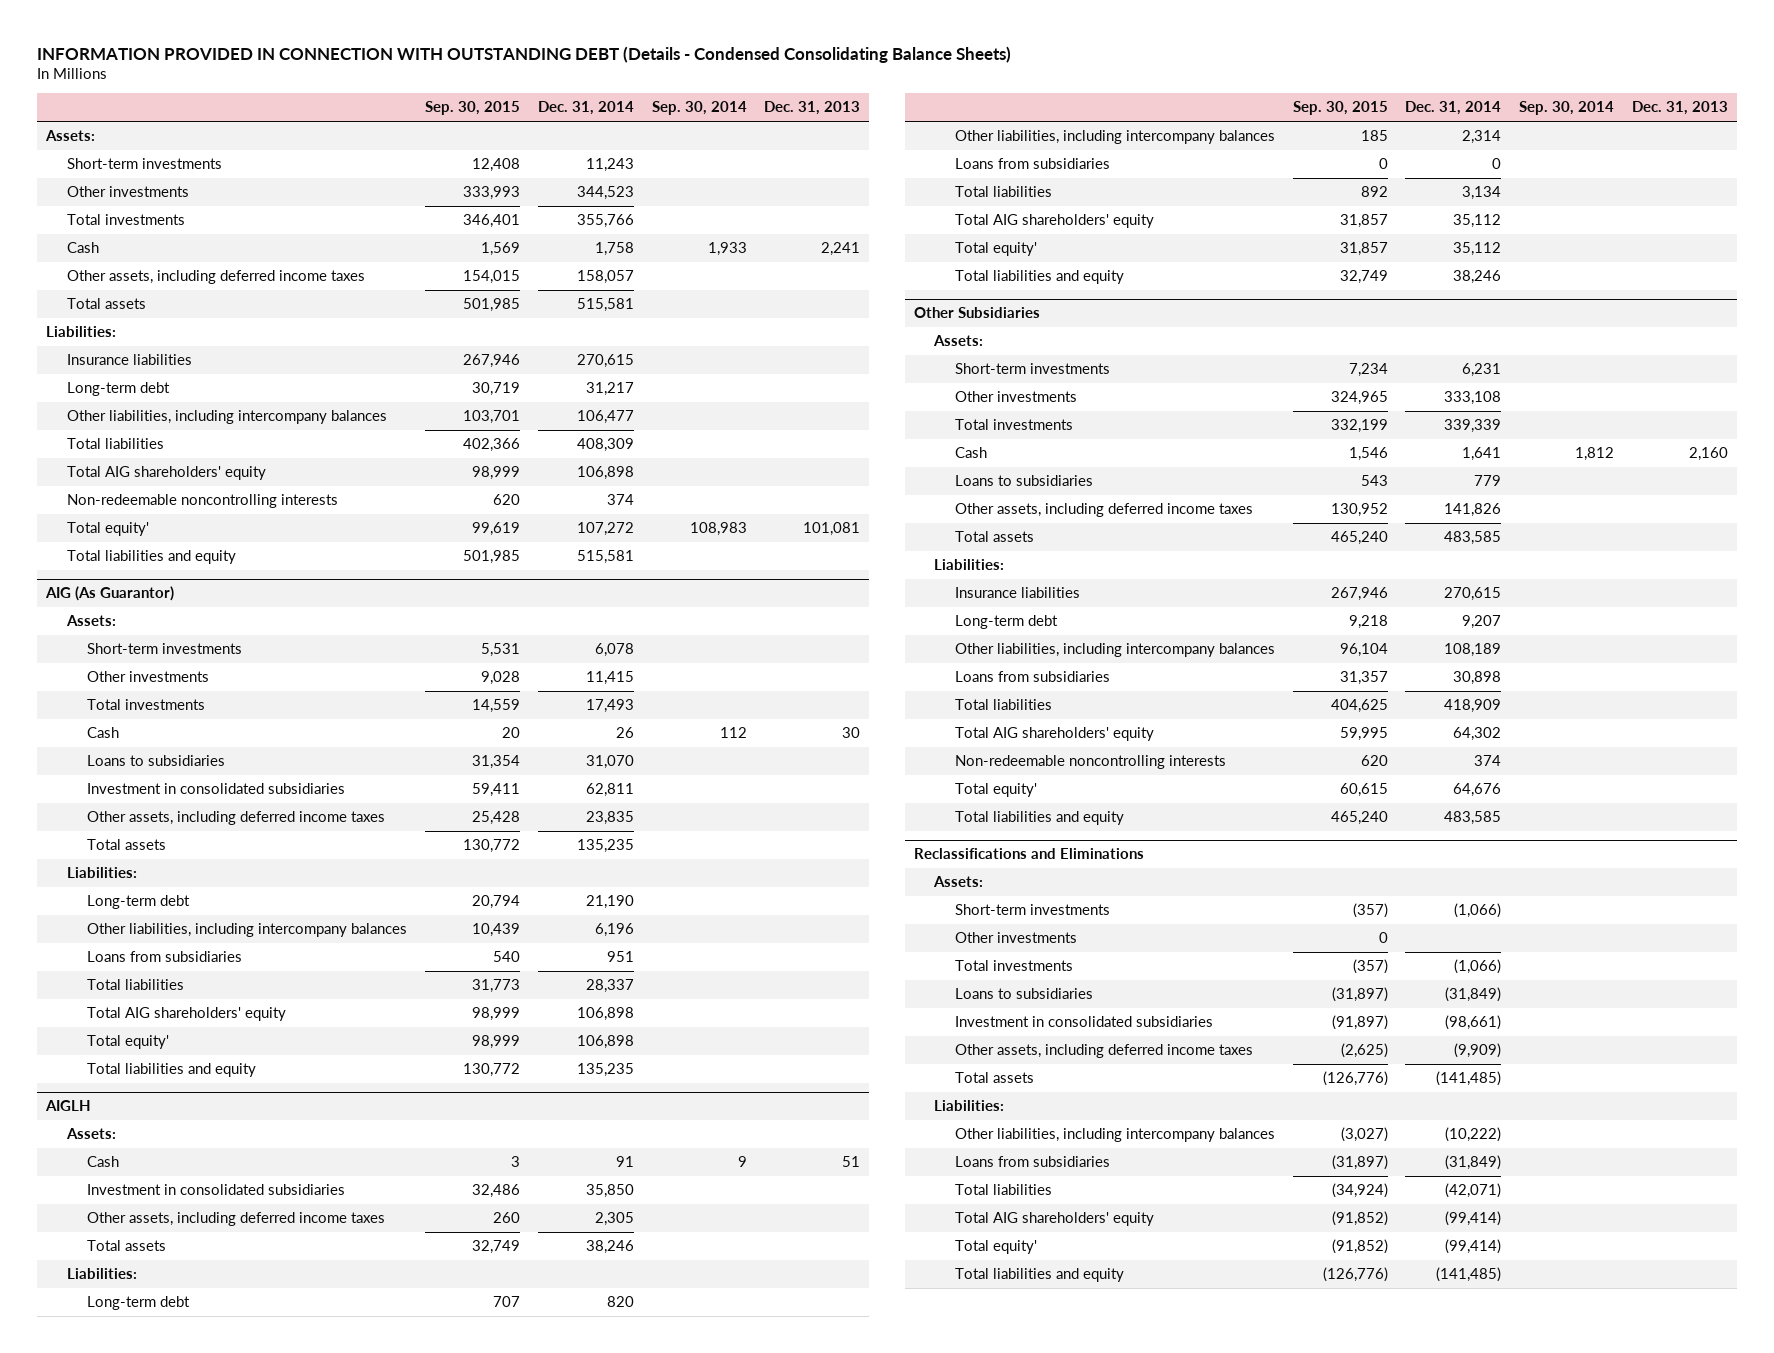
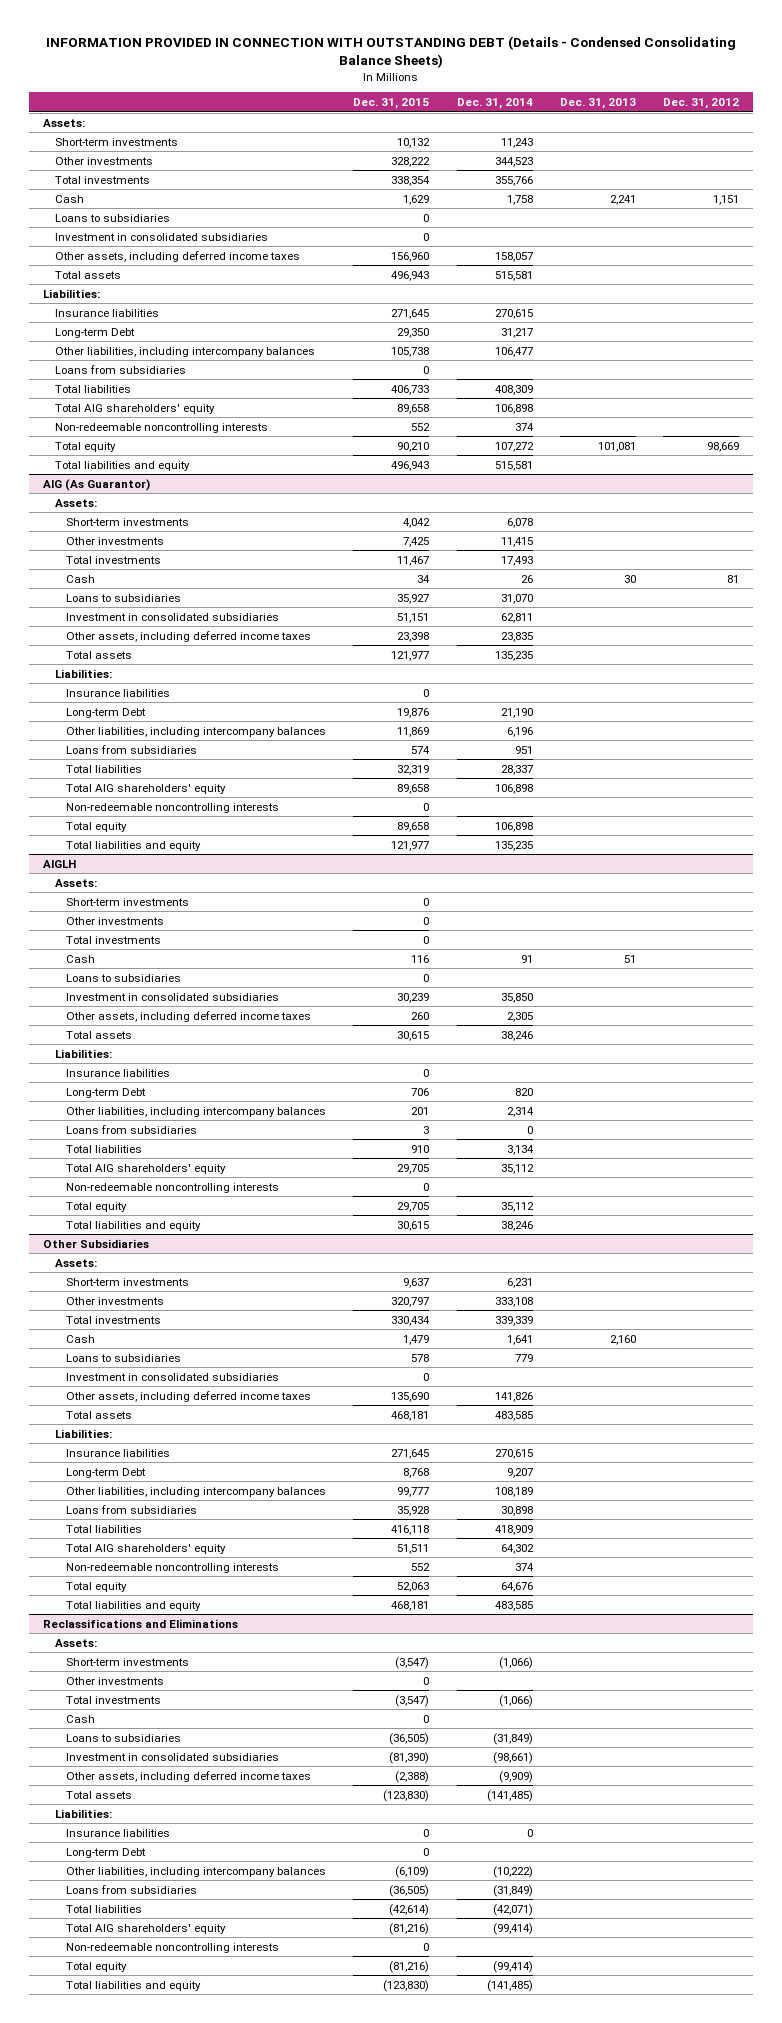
- | Sep. 30, 2015 | Dec. 31, 2014 | Sep. 30, 2014 | Dec. 31, 2013
+ | Dec. 31, 2015 | Dec. 31, 2014 | Dec. 31, 2013 | Dec. 31, 2012
+ Loans to subsidiaries | 0 | | |
+ Investment in consolidated subsidiaries | 0 | | |
- Long-term debt | 30,719 | 31,217 | |
+ Long-term Debt | 29,350 | 31,217 | |
+ Loans from subsidiaries | 0 | | |
- Total equity' | 99,619 | 107,272 | 108,983 | 101,081
+ Total equity | 90,210 | 107,272 | 101,081 | 98,669
@ AIG (As Guarantor)
- Long-term debt | 20,794 | 21,190 | |
+ Insurance liabilities | 0 | | |
+ Long-term Debt | 19,876 | 21,190 | |
- Total equity' | 98,999 | 106,898 | |
+ Non-redeemable noncontrolling interests | 0 | | |
+ Total equity | 89,658 | 106,898 | |
@ AIGLH
+ Short-term investments | 0 | | |
+ Other investments | 0 | | |
+ Total investments | 0 | | |
+ Loans to subsidiaries | 0 | | |
- Long-term debt | 707 | 820 | |
+ Insurance liabilities | 0 | | |
+ Long-term Debt | 706 | 820 | |
- Total equity' | 31,857 | 35,112 | |
+ Non-redeemable noncontrolling interests | 0 | | |
+ Total equity | 29,705 | 35,112 | |
@ Other Subsidiaries
+ Investment in consolidated subsidiaries | 0 | | |
- Long-term debt | 9,218 | 9,207 | |
+ Long-term Debt | 8,768 | 9,207 | |
- Total equity' | 60,615 | 64,676 | |
+ Total equity | 52,063 | 64,676 | |
@ Reclassifications and Eliminations
+ Cash | 0 | | |
+ Insurance liabilities | 0 | 0 | |
+ Long-term Debt | 0 | | |
- Total equity' | (91,852) | (99,414) | |
+ Non-redeemable noncontrolling interests | 0 | | |
+ Total equity | (81,216) | (99,414) | |

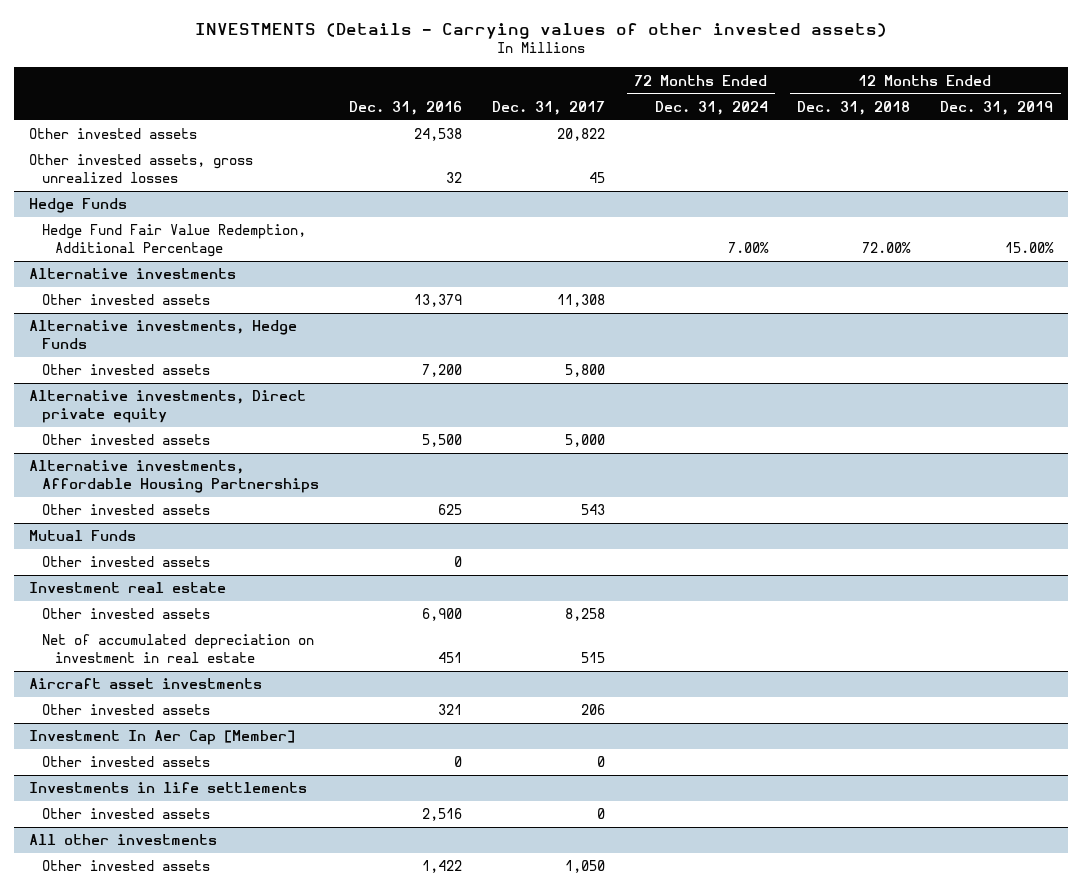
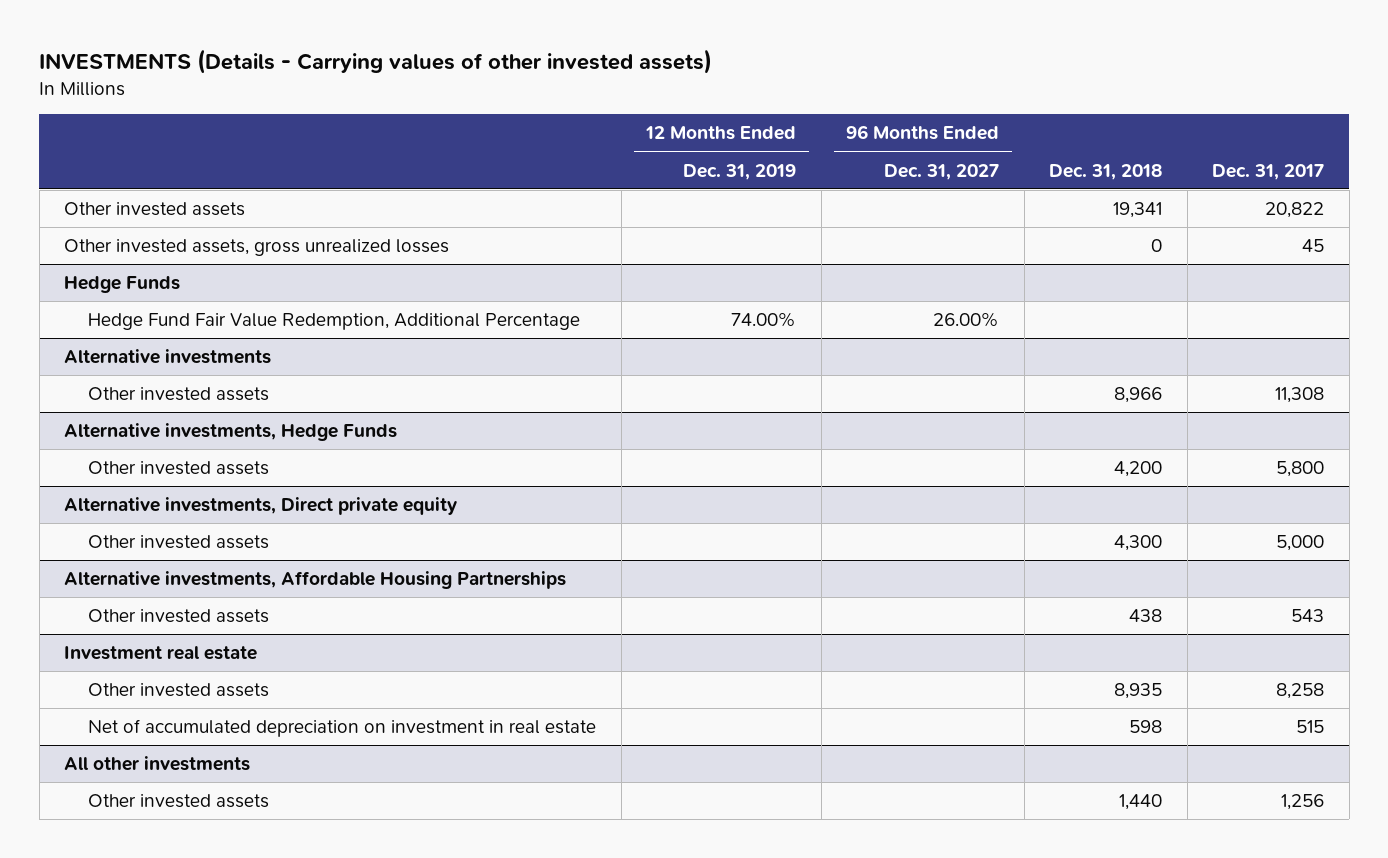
- | Dec. 31, 2016 | Dec. 31, 2017 | 72 Months Ended Dec. 31, 2024 | 12 Months Ended Dec. 31, 2018 | 12 Months Ended Dec. 31, 2019
+ | 12 Months Ended Dec. 31, 2019 | 96 Months Ended Dec. 31, 2027 | Dec. 31, 2018 | Dec. 31, 2017
@ Hedge Funds
- Hedge Fund Fair Value Redemption, Additional Percentage | | | 7.00% | 72.00% | 15.00%
+ Hedge Fund Fair Value Redemption, Additional Percentage | 74.00% | 26.00% | |
- Mutual Funds
- Other invested assets | 0 | | | |
- Aircraft asset investments
- Other invested assets | 321 | 206 | | |
- Investment In Aer Cap [Member]
- Other invested assets | 0 | 0 | | |
- Investments in life settlements
- Other invested assets | 2,516 | 0 | | |
@ All other investments
- Other invested assets | 1,422 | 1,050 | | |
+ Other invested assets | | | 1,440 | 1,256

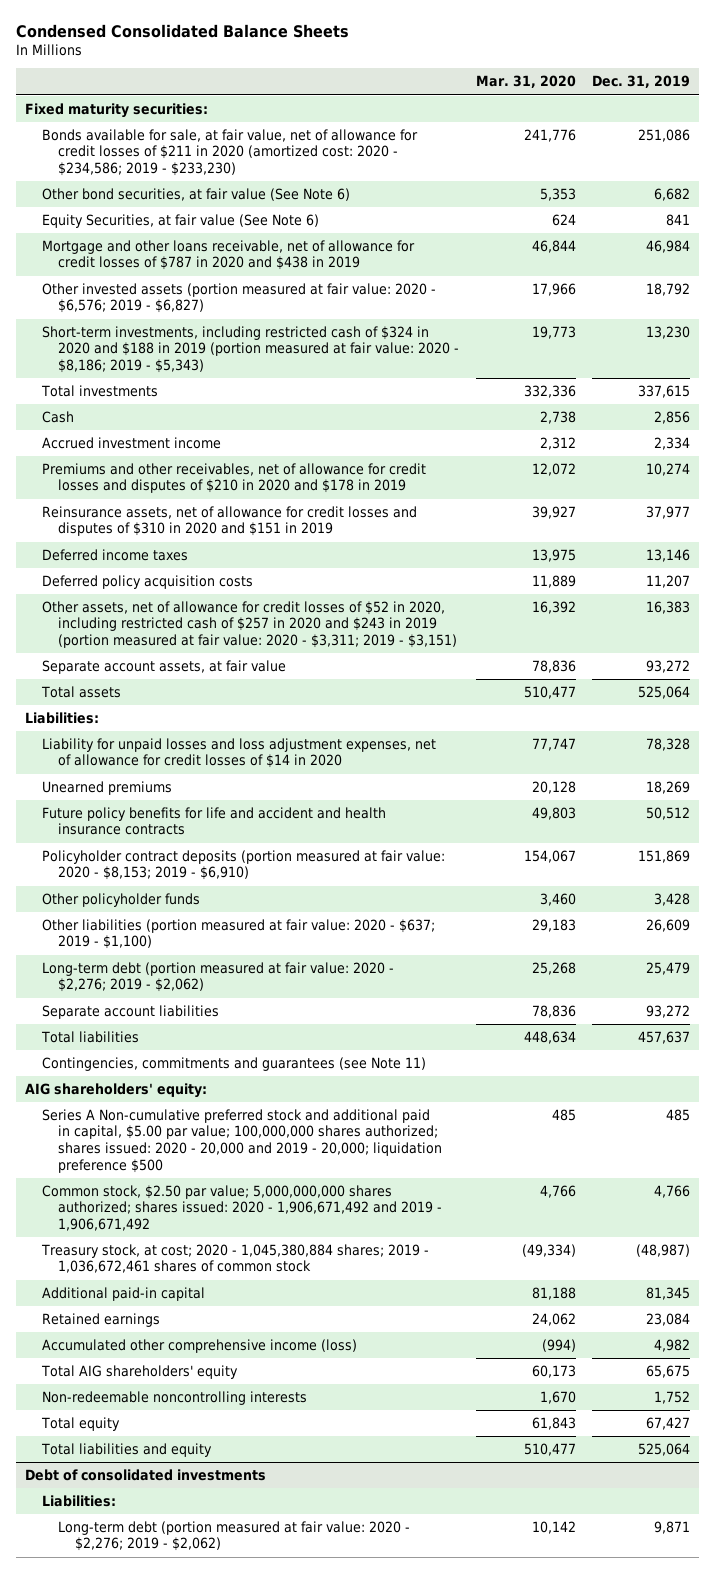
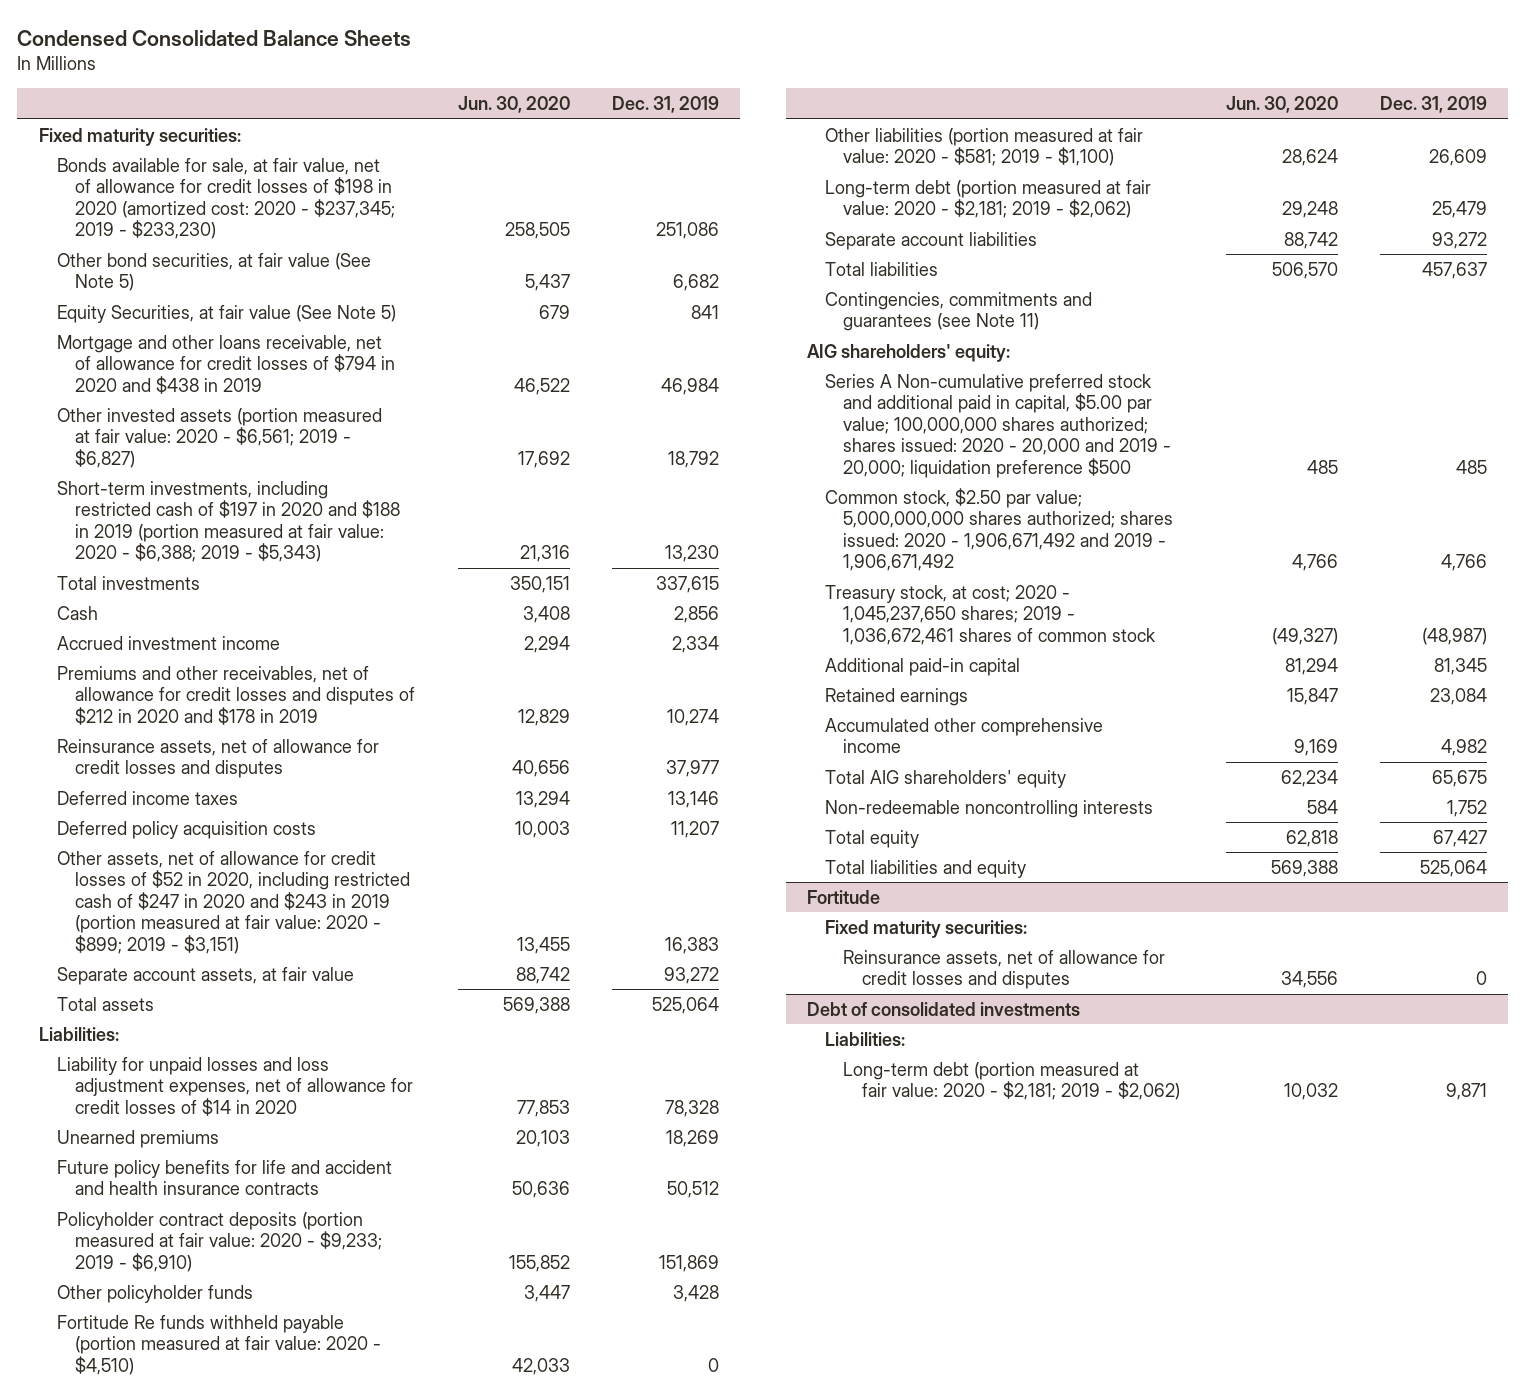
- | Mar. 31, 2020 | Dec. 31, 2019
+ | Jun. 30, 2020 | Dec. 31, 2019
- Bonds available for sale, at fair value, net of allowance for credit losses of $211 in 2020 (amortized cost: 2020 - $234,586; 2019 - $233,230) | 241,776 | 251,086
- Other bond securities, at fair value (See Note 6) | 5,353 | 6,682
- Equity Securities, at fair value (See Note 6) | 624 | 841
- Mortgage and other loans receivable, net of allowance for credit losses of $787 in 2020 and $438 in 2019 | 46,844 | 46,984
- Other invested assets (portion measured at fair value: 2020 - $6,576; 2019 - $6,827) | 17,966 | 18,792
- Short-term investments, including restricted cash of $324 in 2020 and $188 in 2019 (portion measured at fair value: 2020 - $8,186; 2019 - $5,343) | 19,773 | 13,230
+ Bonds available for sale, at fair value, net of allowance for credit losses of $198 in 2020 (amortized cost: 2020 - $237,345; 2019 - $233,230) | 258,505 | 251,086
+ Other bond securities, at fair value (See Note 5) | 5,437 | 6,682
+ Equity Securities, at fair value (See Note 5) | 679 | 841
+ Mortgage and other loans receivable, net of allowance for credit losses of $794 in 2020 and $438 in 2019 | 46,522 | 46,984
+ Other invested assets (portion measured at fair value: 2020 - $6,561; 2019 - $6,827) | 17,692 | 18,792
+ Short-term investments, including restricted cash of $197 in 2020 and $188 in 2019 (portion measured at fair value: 2020 - $6,388; 2019 - $5,343) | 21,316 | 13,230
- Premiums and other receivables, net of allowance for credit losses and disputes of $210 in 2020 and $178 in 2019 | 12,072 | 10,274
- Reinsurance assets, net of allowance for credit losses and disputes of $310 in 2020 and $151 in 2019 | 39,927 | 37,977
+ Premiums and other receivables, net of allowance for credit losses and disputes of $212 in 2020 and $178 in 2019 | 12,829 | 10,274
+ Reinsurance assets, net of allowance for credit losses and disputes | 40,656 | 37,977
- Other assets, net of allowance for credit losses of $52 in 2020, including restricted cash of $257 in 2020 and $243 in 2019 (portion measured at fair value: 2020 - $3,311; 2019 - $3,151) | 16,392 | 16,383
+ Other assets, net of allowance for credit losses of $52 in 2020, including restricted cash of $247 in 2020 and $243 in 2019 (portion measured at fair value: 2020 - $899; 2019 - $3,151) | 13,455 | 16,383
- Policyholder contract deposits (portion measured at fair value: 2020 - $8,153; 2019 - $6,910) | 154,067 | 151,869
+ Policyholder contract deposits (portion measured at fair value: 2020 - $9,233; 2019 - $6,910) | 155,852 | 151,869
- Other liabilities (portion measured at fair value: 2020 - $637; 2019 - $1,100) | 29,183 | 26,609
- Long-term debt (portion measured at fair value: 2020 - $2,276; 2019 - $2,062) | 25,268 | 25,479
+ Fortitude Re funds withheld payable (portion measured at fair value: 2020 - $4,510) | 42,033 | 0
+ Other liabilities (portion measured at fair value: 2020 - $581; 2019 - $1,100) | 28,624 | 26,609
+ Long-term debt (portion measured at fair value: 2020 - $2,181; 2019 - $2,062) | 29,248 | 25,479
- Treasury stock, at cost; 2020 - 1,045,380,884 shares; 2019 - 1,036,672,461 shares of common stock | (49,334) | (48,987)
+ Treasury stock, at cost; 2020 - 1,045,237,650 shares; 2019 - 1,036,672,461 shares of common stock | (49,327) | (48,987)
- Accumulated other comprehensive income (loss) | (994) | 4,982
+ Accumulated other comprehensive income | 9,169 | 4,982
+ Fortitude
+ Fixed maturity securities:
+ Reinsurance assets, net of allowance for credit losses and disputes | 34,556 | 0
@ Debt of consolidated investments
- Long-term debt (portion measured at fair value: 2020 - $2,276; 2019 - $2,062) | 10,142 | 9,871
+ Long-term debt (portion measured at fair value: 2020 - $2,181; 2019 - $2,062) | 10,032 | 9,871

